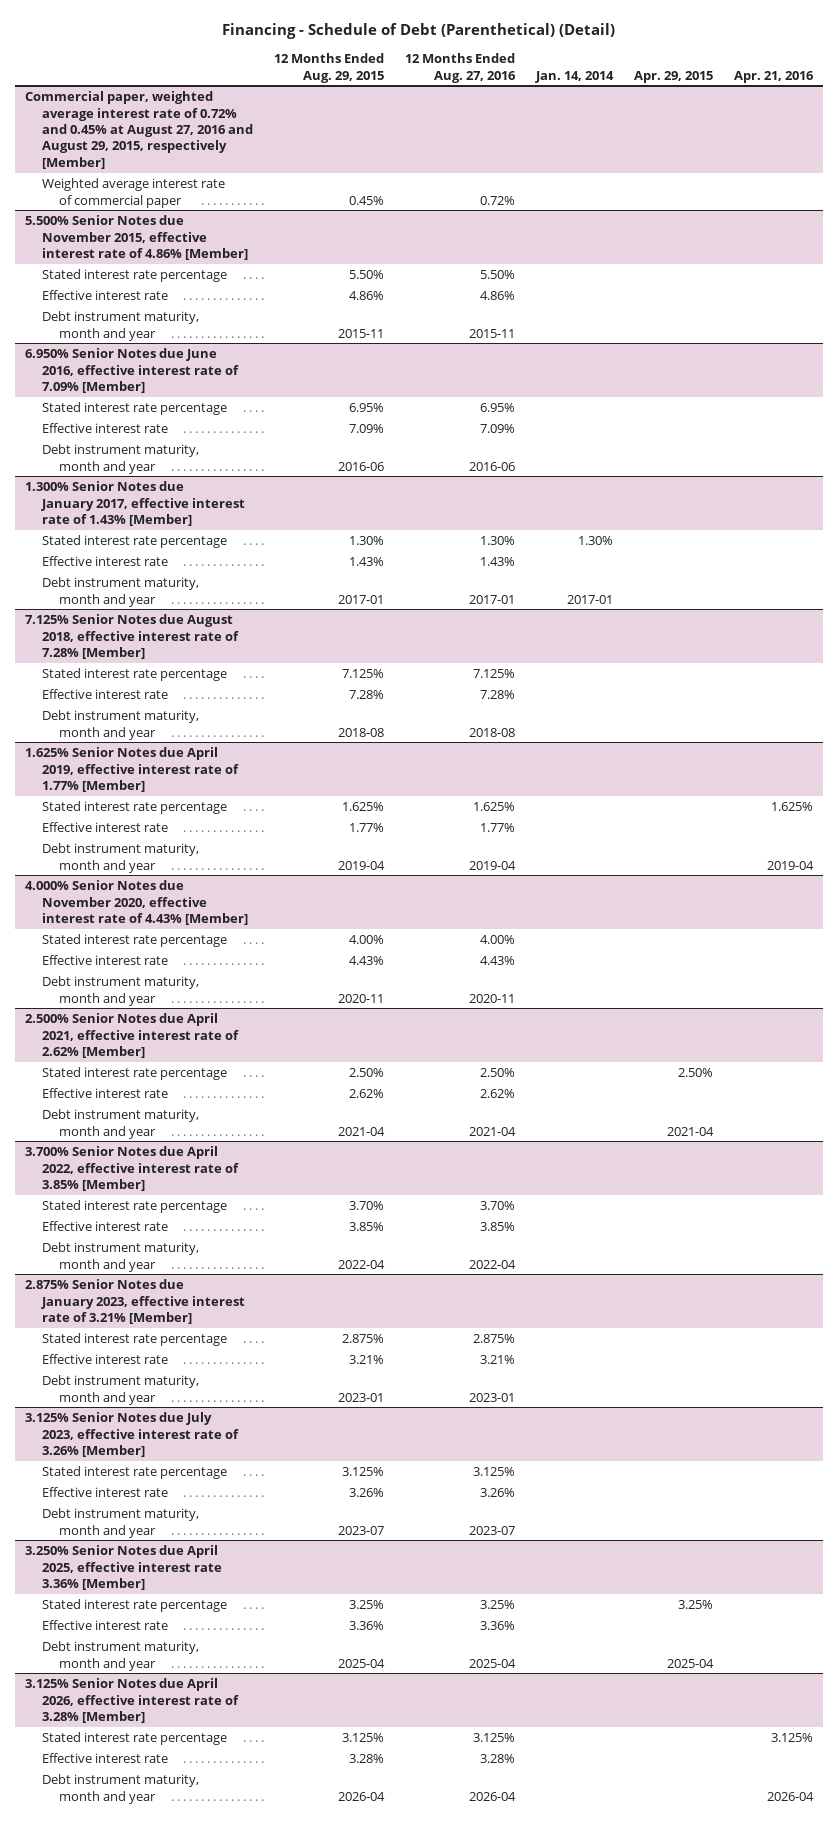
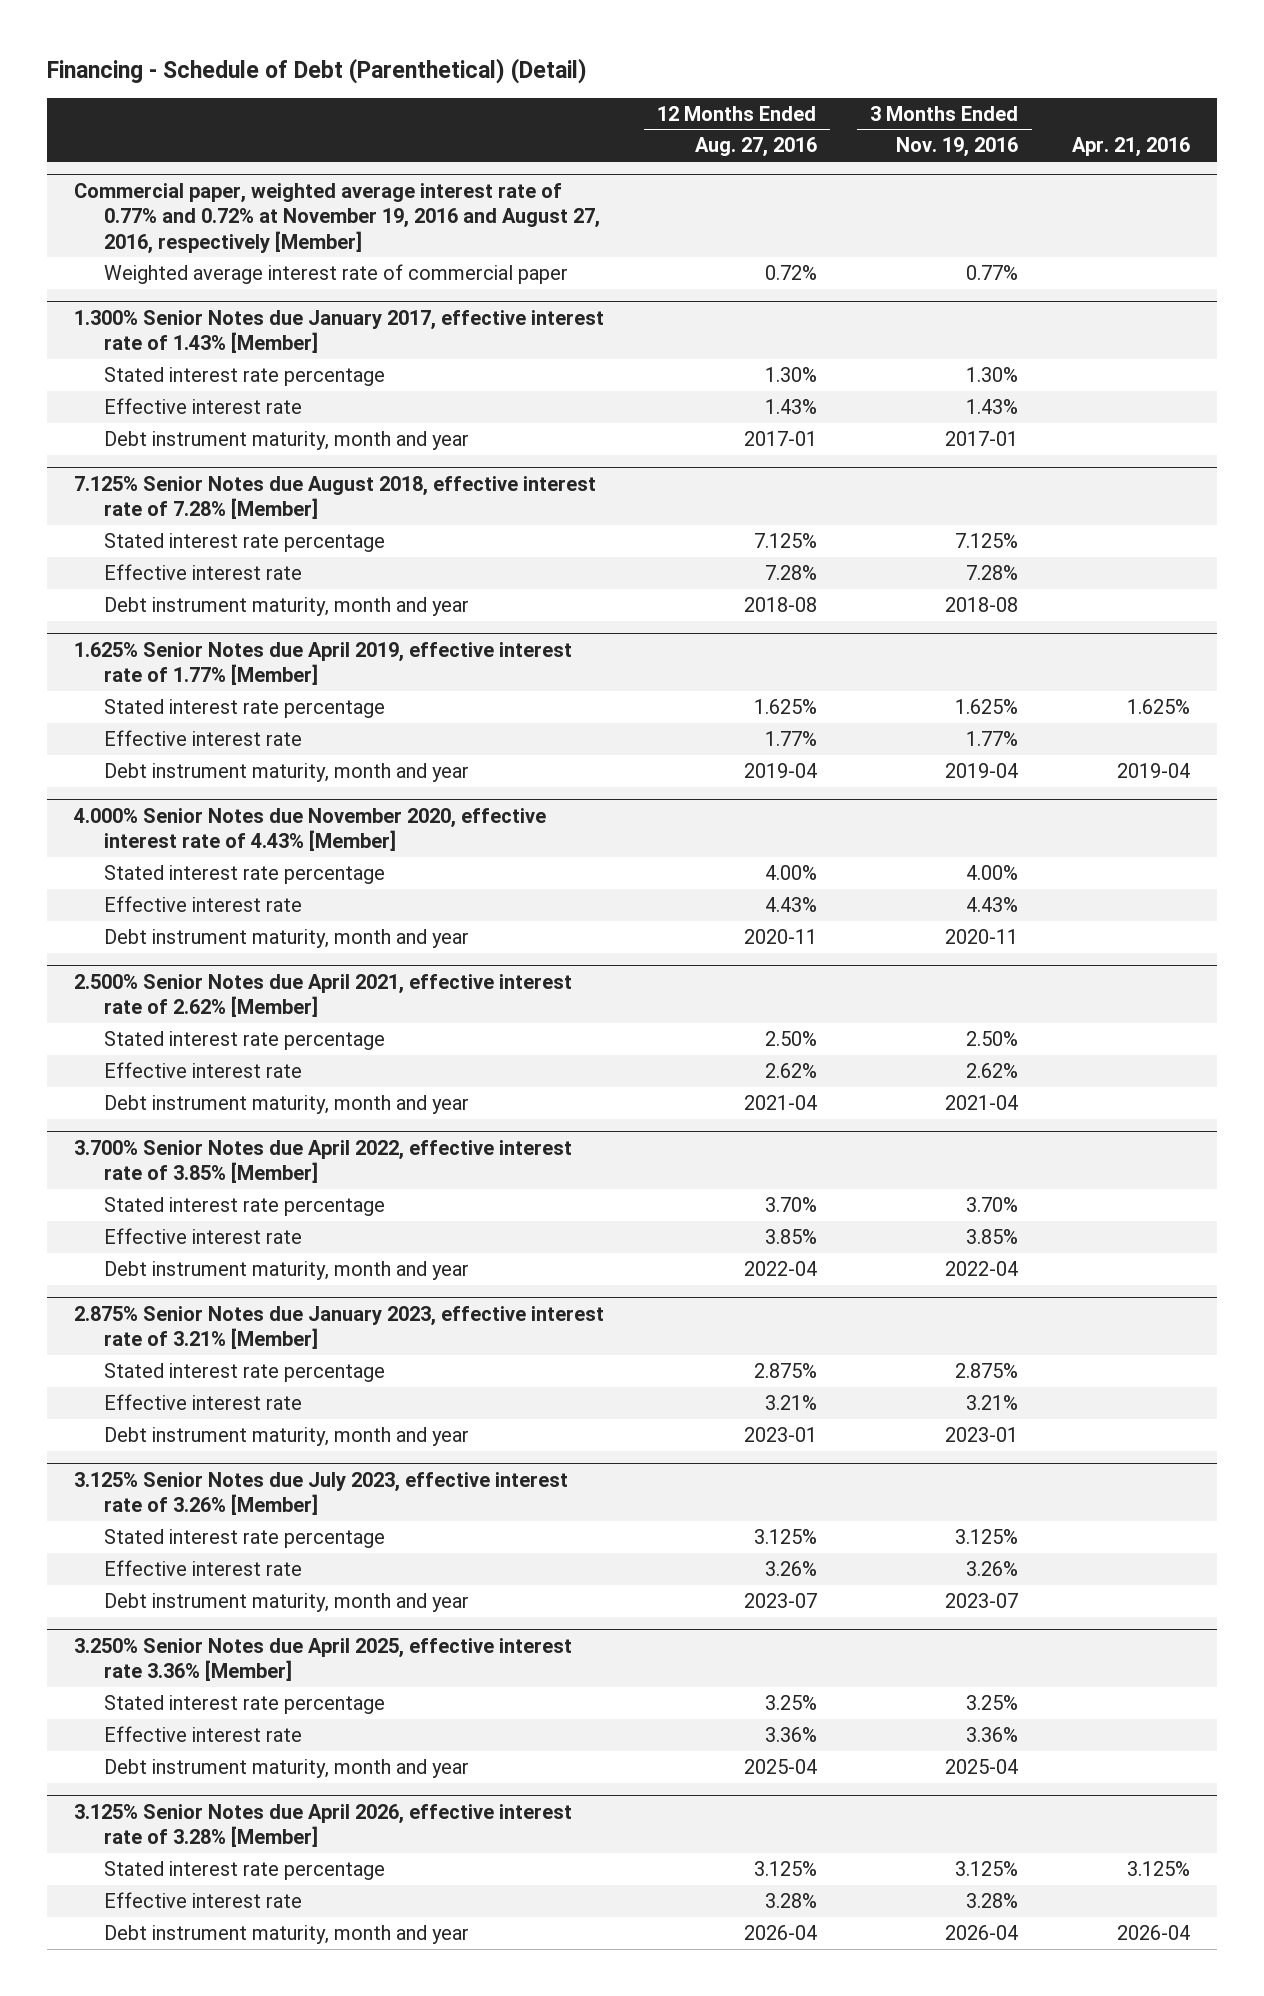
- | 12 Months Ended Aug. 29, 2015 | 12 Months Ended Aug. 27, 2016 | Jan. 14, 2014 | Apr. 29, 2015 | Apr. 21, 2016
+ | 12 Months Ended Aug. 27, 2016 | 3 Months Ended Nov. 19, 2016 | Apr. 21, 2016
- Commercial paper, weighted average interest rate of 0.72% and 0.45% at August 27, 2016 and August 29, 2015, respectively [Member]
+ Commercial paper, weighted average interest rate of 0.77% and 0.72% at November 19, 2016 and August 27, 2016, respectively [Member]
- 5.500% Senior Notes due November 2015, effective interest rate of 4.86% [Member]
- Stated interest rate percentage | 5.50% | 5.50% | | |
- Effective interest rate | 4.86% | 4.86% | | |
- Debt instrument maturity, month and year | 2015-11 | 2015-11 | | |
- 6.950% Senior Notes due June 2016, effective interest rate of 7.09% [Member]
- Stated interest rate percentage | 6.95% | 6.95% | | |
- Effective interest rate | 7.09% | 7.09% | | |
- Debt instrument maturity, month and year | 2016-06 | 2016-06 | | |

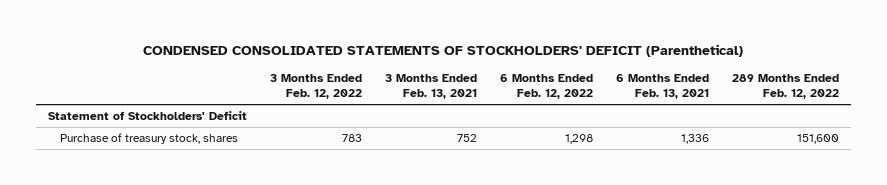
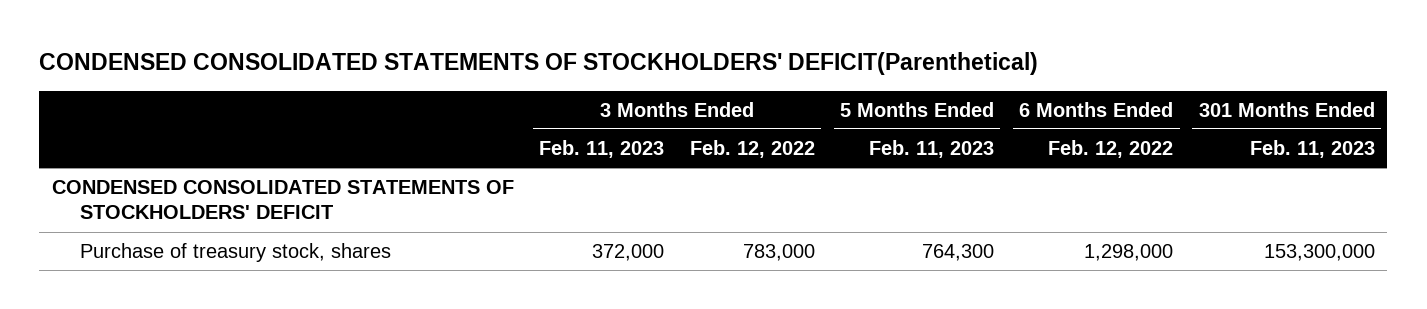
- CONDENSED CONSOLIDATED STATEMENTS OF STOCKHOLDERS' DEFICIT (Parenthetical)
+ CONDENSED CONSOLIDATED STATEMENTS OF STOCKHOLDERS' DEFICIT(Parenthetical)
- | 3 Months Ended Feb. 12, 2022 | 3 Months Ended Feb. 13, 2021 | 6 Months Ended Feb. 12, 2022 | 6 Months Ended Feb. 13, 2021 | 289 Months Ended Feb. 12, 2022
+ | 3 Months Ended Feb. 11, 2023 | 3 Months Ended Feb. 12, 2022 | 5 Months Ended Feb. 11, 2023 | 6 Months Ended Feb. 12, 2022 | 301 Months Ended Feb. 11, 2023
- Statement of Stockholders' Deficit
- Purchase of treasury stock, shares | 783 | 752 | 1,298 | 1,336 | 151,600
+ CONDENSED CONSOLIDATED STATEMENTS OF STOCKHOLDERS' DEFICIT
+ Purchase of treasury stock, shares | 372,000 | 783,000 | 764,300 | 1,298,000 | 153,300,000

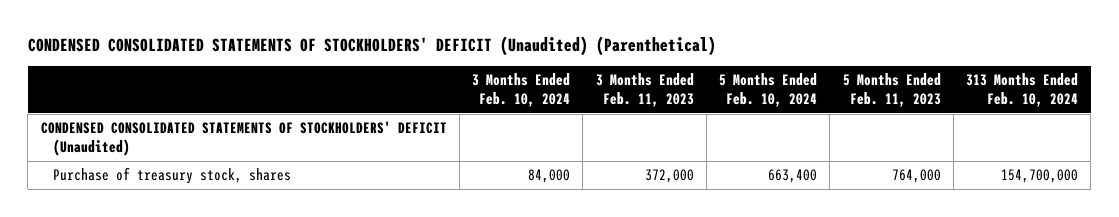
- CONDENSED CONSOLIDATED STATEMENTS OF STOCKHOLDERS' DEFICIT(Parenthetical)
+ CONDENSED CONSOLIDATED STATEMENTS OF STOCKHOLDERS' DEFICIT (Unaudited) (Parenthetical)
- | 3 Months Ended Feb. 11, 2023 | 3 Months Ended Feb. 12, 2022 | 5 Months Ended Feb. 11, 2023 | 6 Months Ended Feb. 12, 2022 | 301 Months Ended Feb. 11, 2023
+ | 3 Months Ended Feb. 10, 2024 | 3 Months Ended Feb. 11, 2023 | 5 Months Ended Feb. 10, 2024 | 5 Months Ended Feb. 11, 2023 | 313 Months Ended Feb. 10, 2024
- CONDENSED CONSOLIDATED STATEMENTS OF STOCKHOLDERS' DEFICIT
- Purchase of treasury stock, shares | 372,000 | 783,000 | 764,300 | 1,298,000 | 153,300,000
+ CONDENSED CONSOLIDATED STATEMENTS OF STOCKHOLDERS' DEFICIT (Unaudited)
+ Purchase of treasury stock, shares | 84,000 | 372,000 | 663,400 | 764,000 | 154,700,000

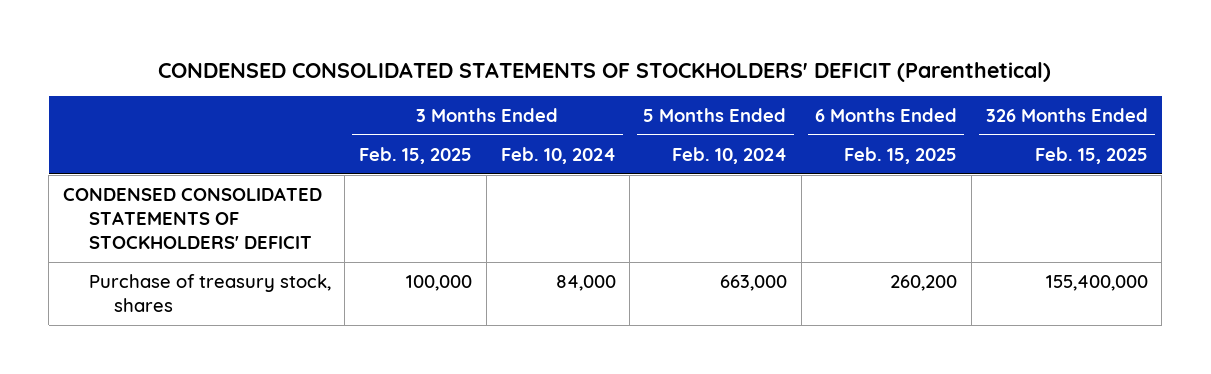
- CONDENSED CONSOLIDATED STATEMENTS OF STOCKHOLDERS' DEFICIT (Unaudited) (Parenthetical)
+ CONDENSED CONSOLIDATED STATEMENTS OF STOCKHOLDERS' DEFICIT (Parenthetical)
- | 3 Months Ended Feb. 10, 2024 | 3 Months Ended Feb. 11, 2023 | 5 Months Ended Feb. 10, 2024 | 5 Months Ended Feb. 11, 2023 | 313 Months Ended Feb. 10, 2024
+ | 3 Months Ended Feb. 15, 2025 | 3 Months Ended Feb. 10, 2024 | 5 Months Ended Feb. 10, 2024 | 6 Months Ended Feb. 15, 2025 | 326 Months Ended Feb. 15, 2025
- CONDENSED CONSOLIDATED STATEMENTS OF STOCKHOLDERS' DEFICIT (Unaudited)
- Purchase of treasury stock, shares | 84,000 | 372,000 | 663,400 | 764,000 | 154,700,000
+ CONDENSED CONSOLIDATED STATEMENTS OF STOCKHOLDERS' DEFICIT
+ Purchase of treasury stock, shares | 100,000 | 84,000 | 663,000 | 260,200 | 155,400,000

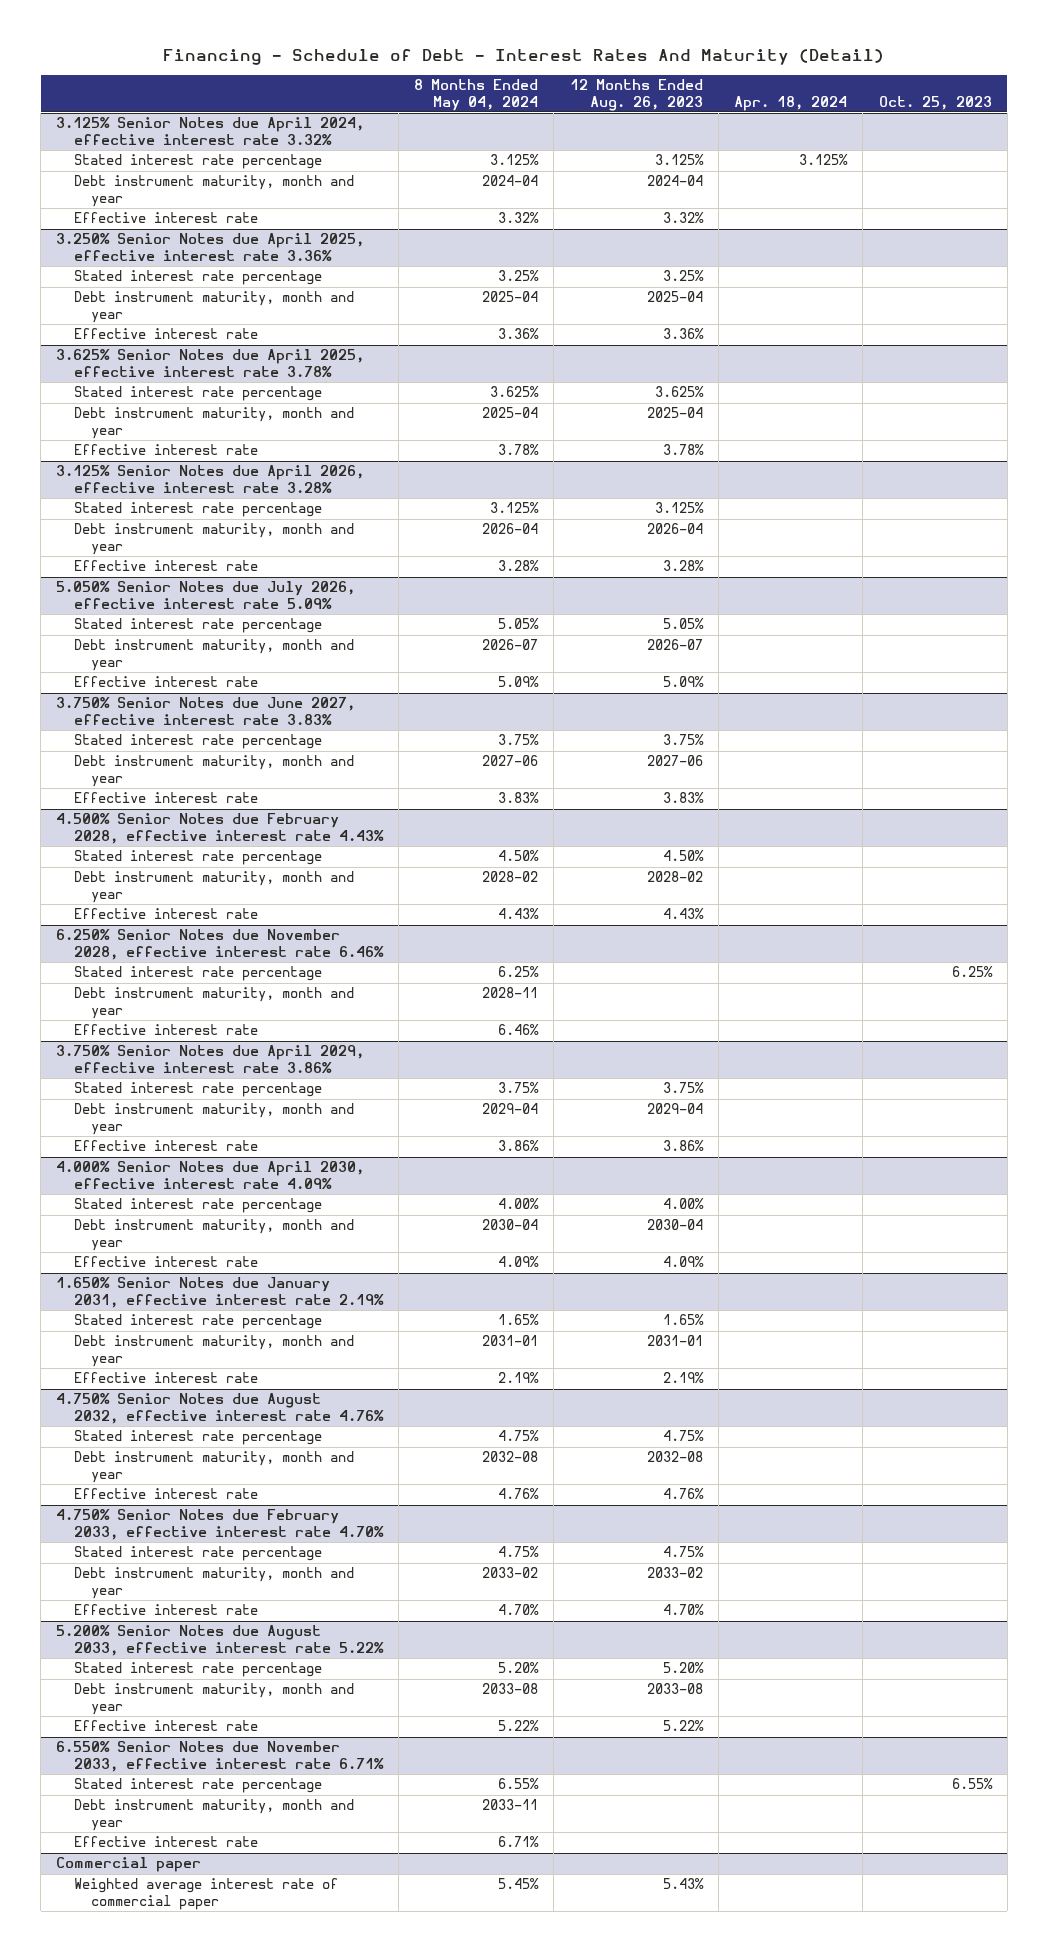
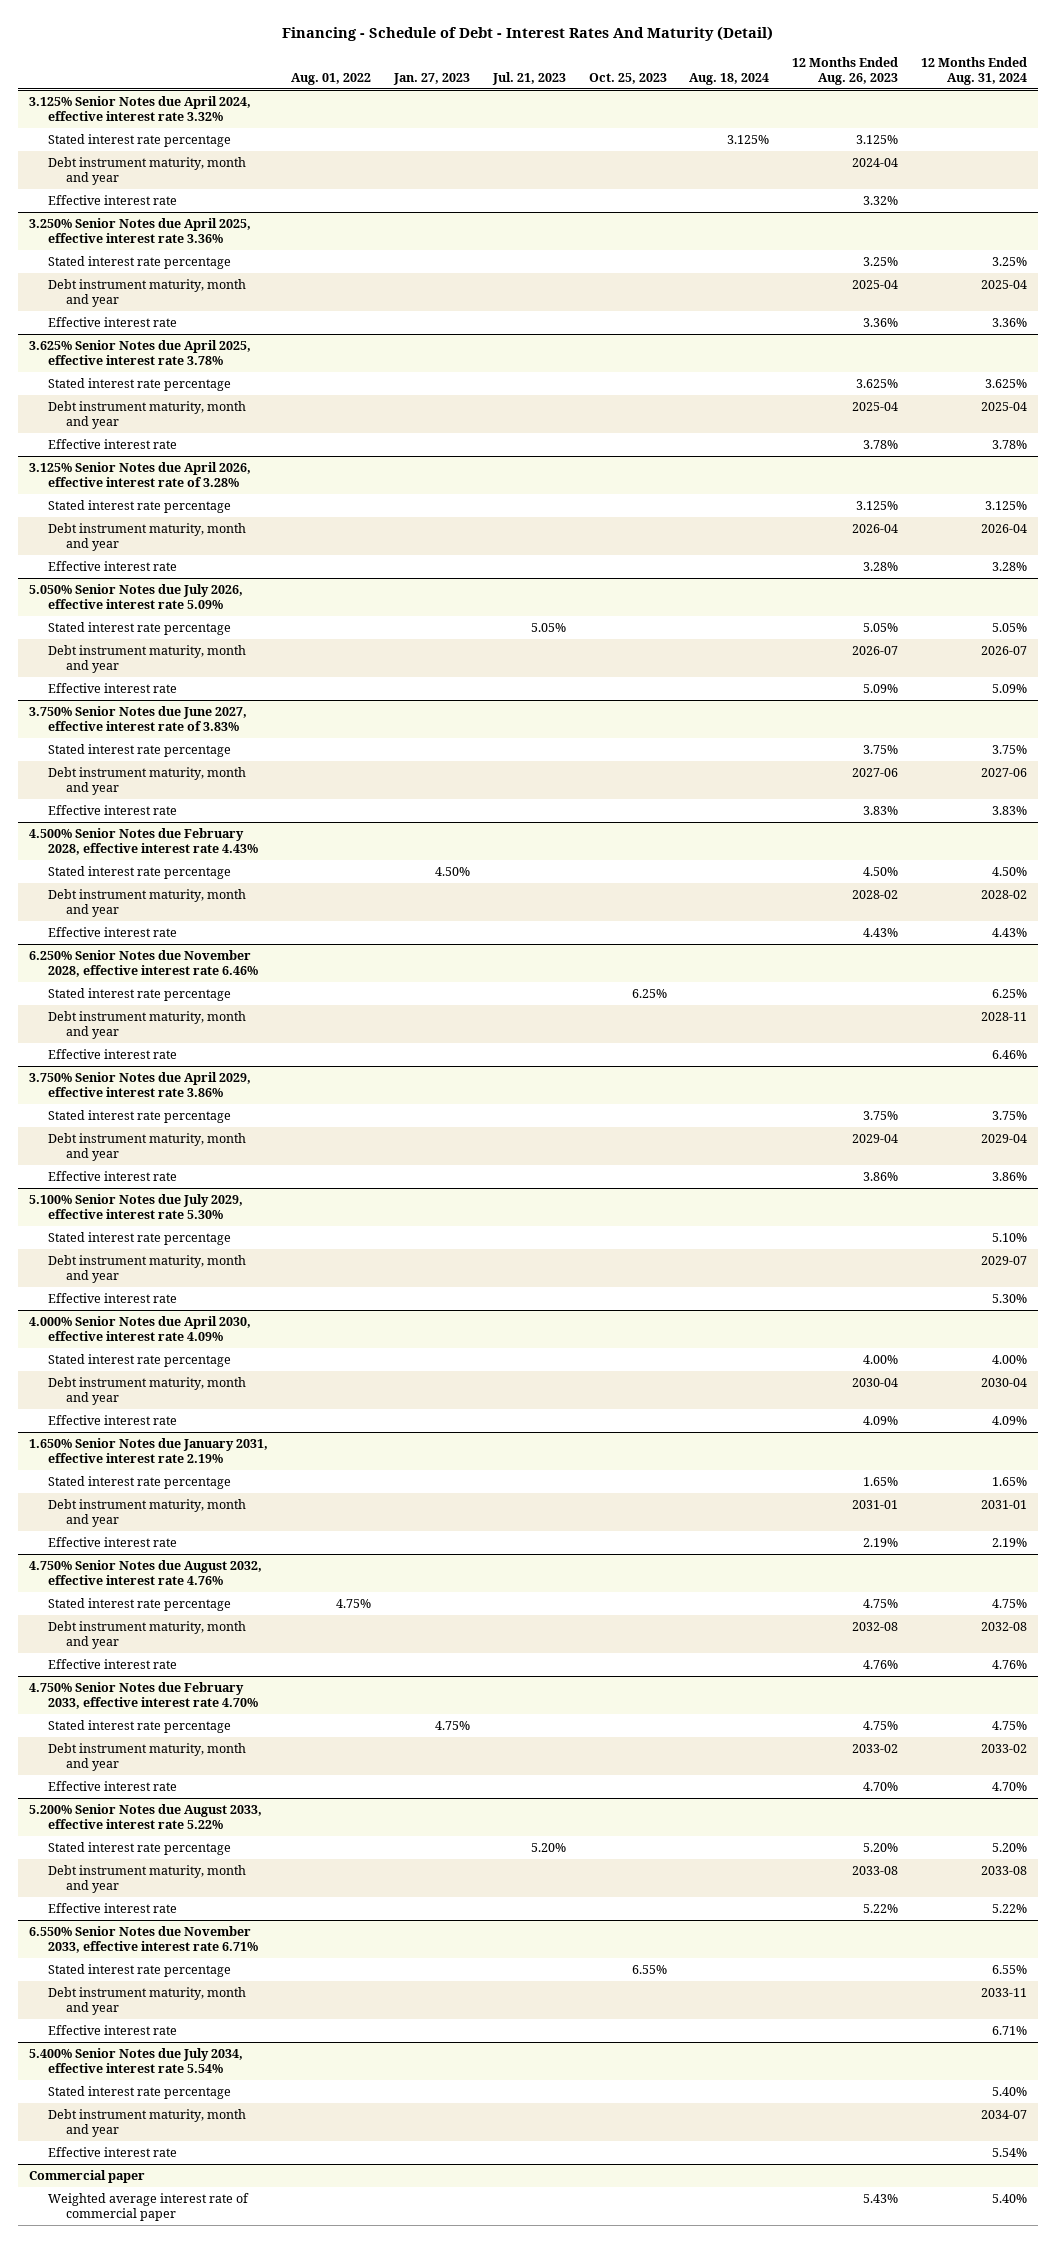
- | 8 Months Ended May 04, 2024 | 12 Months Ended Aug. 26, 2023 | Apr. 18, 2024 | Oct. 25, 2023
+ | Aug. 01, 2022 | Jan. 27, 2023 | Jul. 21, 2023 | Oct. 25, 2023 | Aug. 18, 2024 | 12 Months Ended Aug. 26, 2023 | 12 Months Ended Aug. 31, 2024
- 3.125% Senior Notes due April 2026, effective interest rate 3.28%
+ 3.125% Senior Notes due April 2026, effective interest rate of 3.28%
- 3.750% Senior Notes due June 2027, effective interest rate 3.83%
+ 3.750% Senior Notes due June 2027, effective interest rate of 3.83%
+ 5.100% Senior Notes due July 2029, effective interest rate 5.30%
+ Stated interest rate percentage | | | | | | | 5.10%
+ Debt instrument maturity, month and year | | | | | | | 2029-07
+ Effective interest rate | | | | | | | 5.30%
+ 5.400% Senior Notes due July 2034, effective interest rate 5.54%
+ Stated interest rate percentage | | | | | | | 5.40%
+ Debt instrument maturity, month and year | | | | | | | 2034-07
+ Effective interest rate | | | | | | | 5.54%

